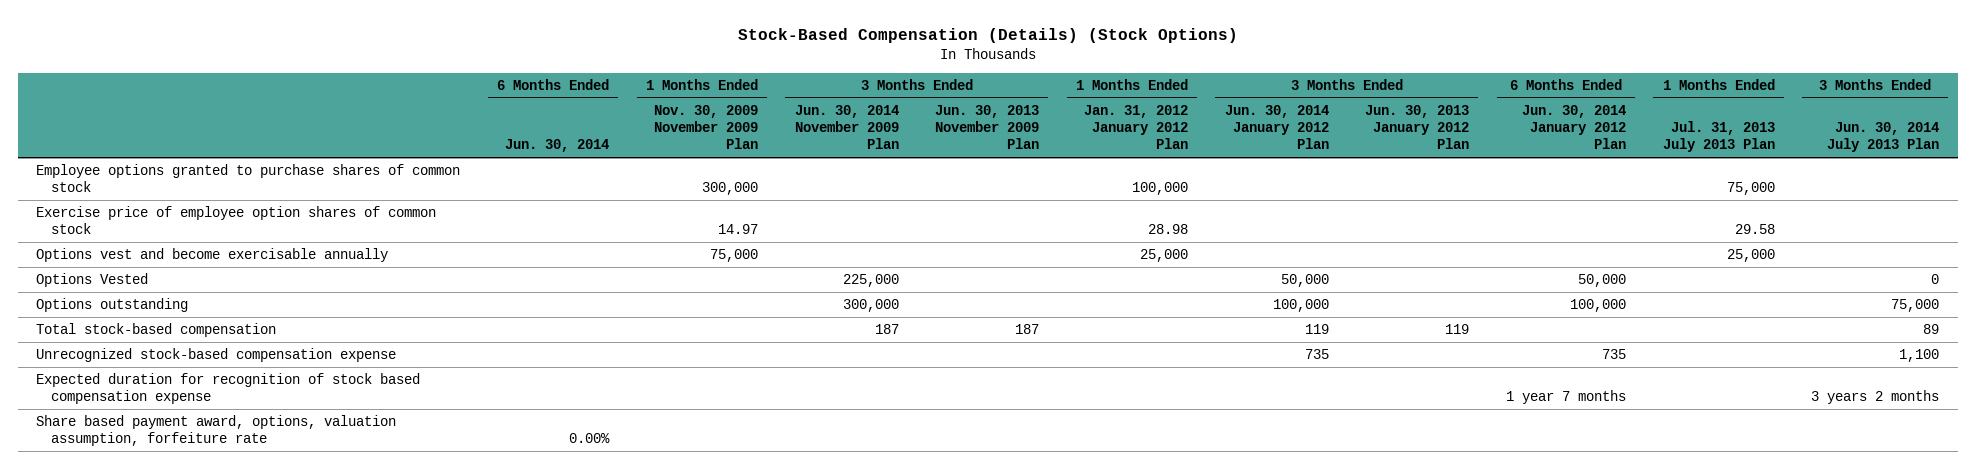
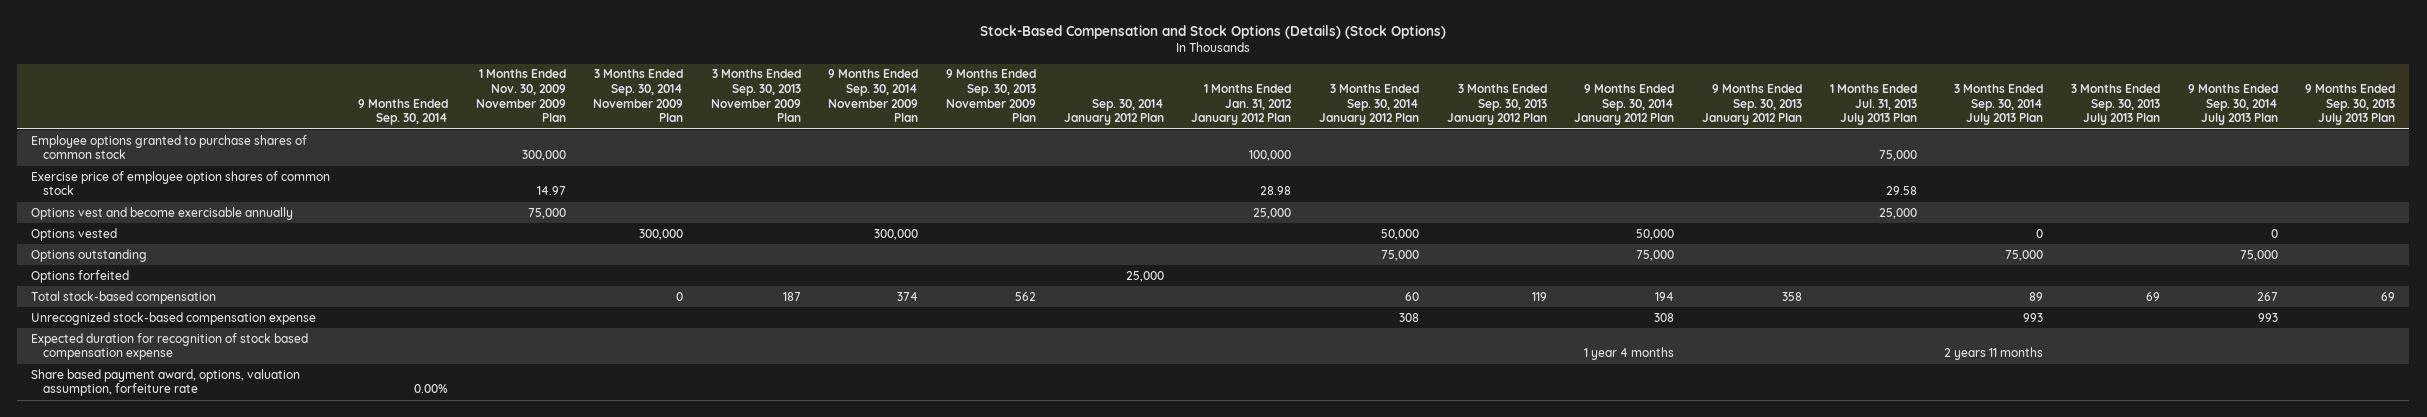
- Stock-Based Compensation (Details) (Stock Options)
+ Stock-Based Compensation and Stock Options (Details) (Stock Options)
- | 6 Months Ended Jun. 30, 2014 | 1 Months Ended Nov. 30, 2009 November 2009 Plan | 3 Months Ended Jun. 30, 2014 November 2009 Plan | 3 Months Ended Jun. 30, 2013 November 2009 Plan | 1 Months Ended Jan. 31, 2012 January 2012 Plan | 3 Months Ended Jun. 30, 2014 January 2012 Plan | 3 Months Ended Jun. 30, 2013 January 2012 Plan | 6 Months Ended Jun. 30, 2014 January 2012 Plan | 1 Months Ended Jul. 31, 2013 July 2013 Plan | 3 Months Ended Jun. 30, 2014 July 2013 Plan
+ | 9 Months Ended Sep. 30, 2014 | 1 Months Ended Nov. 30, 2009 November 2009 Plan | 3 Months Ended Sep. 30, 2014 November 2009 Plan | 3 Months Ended Sep. 30, 2013 November 2009 Plan | 9 Months Ended Sep. 30, 2014 November 2009 Plan | 9 Months Ended Sep. 30, 2013 November 2009 Plan | Sep. 30, 2014 January 2012 Plan | 1 Months Ended Jan. 31, 2012 January 2012 Plan | 3 Months Ended Sep. 30, 2014 January 2012 Plan | 3 Months Ended Sep. 30, 2013 January 2012 Plan | 9 Months Ended Sep. 30, 2014 January 2012 Plan | 9 Months Ended Sep. 30, 2013 January 2012 Plan | 1 Months Ended Jul. 31, 2013 July 2013 Plan | 3 Months Ended Sep. 30, 2014 July 2013 Plan | 3 Months Ended Sep. 30, 2013 July 2013 Plan | 9 Months Ended Sep. 30, 2014 July 2013 Plan | 9 Months Ended Sep. 30, 2013 July 2013 Plan
- Options Vested | | | 225,000 | | | 50,000 | | 50,000 | | 0
+ Options vested | | | 300,000 | | 300,000 | | | | 50,000 | | 50,000 | | | 0 | | 0 |
+ Options forfeited | | | | | | | 25,000 | | | | | | | | | |

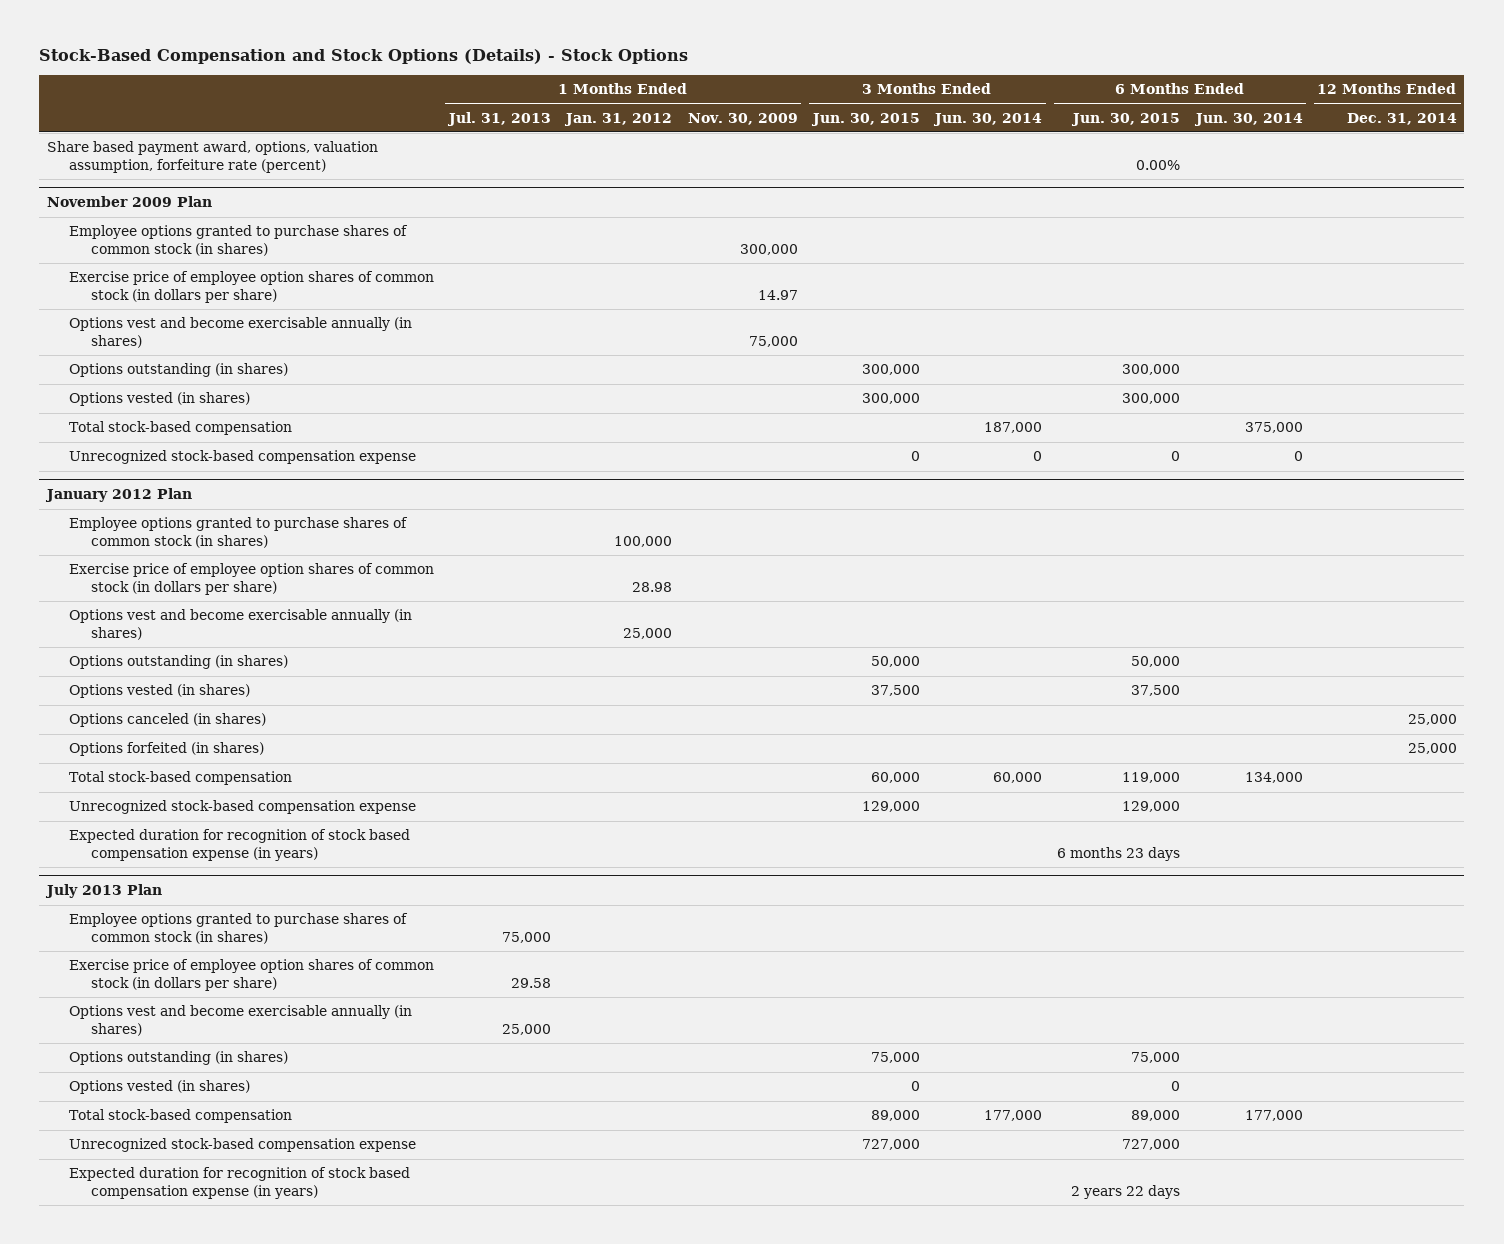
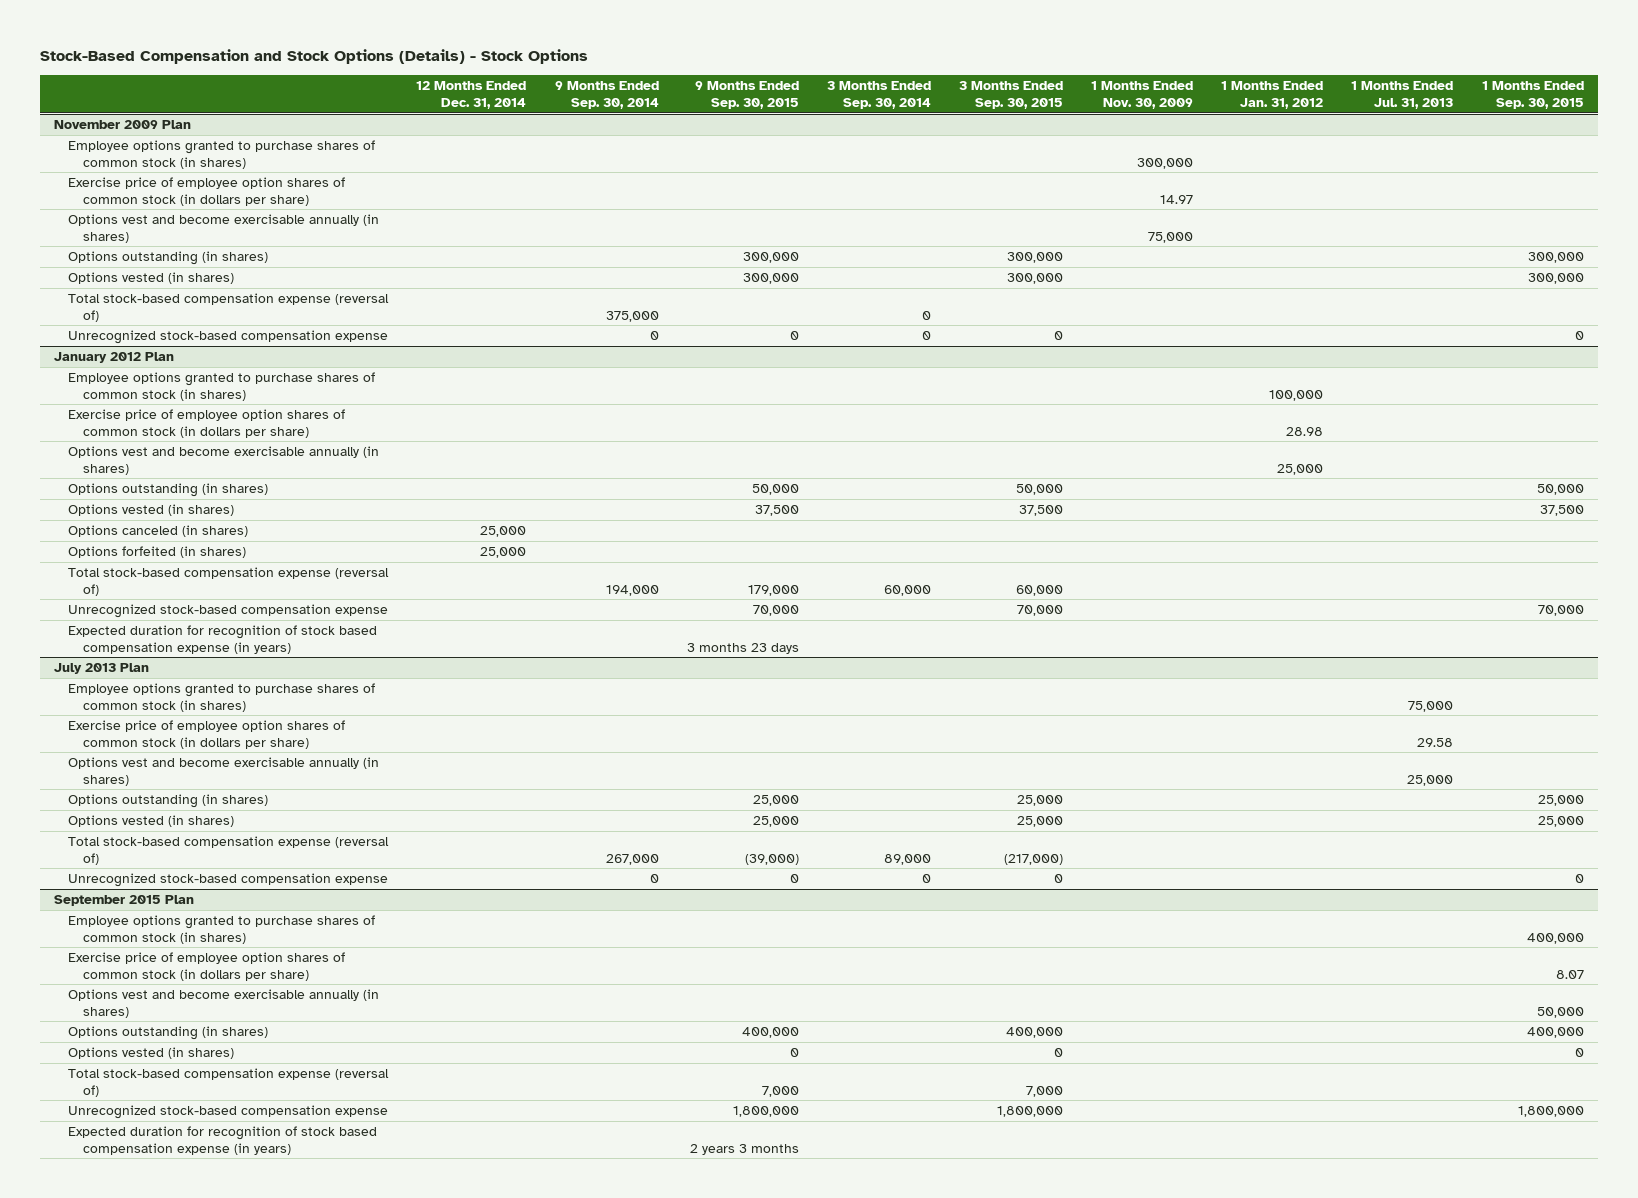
- | 1 Months Ended Jul. 31, 2013 | 1 Months Ended Jan. 31, 2012 | 1 Months Ended Nov. 30, 2009 | 3 Months Ended Jun. 30, 2015 | 3 Months Ended Jun. 30, 2014 | 6 Months Ended Jun. 30, 2015 | 6 Months Ended Jun. 30, 2014 | 12 Months Ended Dec. 31, 2014
+ | 12 Months Ended Dec. 31, 2014 | 9 Months Ended Sep. 30, 2014 | 9 Months Ended Sep. 30, 2015 | 3 Months Ended Sep. 30, 2014 | 3 Months Ended Sep. 30, 2015 | 1 Months Ended Nov. 30, 2009 | 1 Months Ended Jan. 31, 2012 | 1 Months Ended Jul. 31, 2013 | 1 Months Ended Sep. 30, 2015
- Share based payment award, options, valuation assumption, forfeiture rate (percent) | | | | | | 0.00% | |
@ November 2009 Plan
- Total stock-based compensation | | | | | 187,000 | | 375,000 |
+ Total stock-based compensation expense (reversal of) | | 375,000 | | 0 | | | | |
@ January 2012 Plan
- Total stock-based compensation | | | | 60,000 | 60,000 | 119,000 | 134,000 |
+ Total stock-based compensation expense (reversal of) | | 194,000 | 179,000 | 60,000 | 60,000 | | | |
@ July 2013 Plan
- Total stock-based compensation | | | | 89,000 | 177,000 | 89,000 | 177,000 |
+ Total stock-based compensation expense (reversal of) | | 267,000 | (39,000) | 89,000 | (217,000) | | | |
- Expected duration for recognition of stock based compensation expense (in years) | | | | | | 2 years 22 days | |
+ September 2015 Plan
+ Employee options granted to purchase shares of common stock (in shares) | | | | | | | | | 400,000
+ Exercise price of employee option shares of common stock (in dollars per share) | | | | | | | | | 8.07
+ Options vest and become exercisable annually (in shares) | | | | | | | | | 50,000
+ Options outstanding (in shares) | | | 400,000 | | 400,000 | | | | 400,000
+ Options vested (in shares) | | | 0 | | 0 | | | | 0
+ Total stock-based compensation expense (reversal of) | | | 7,000 | | 7,000 | | | |
+ Unrecognized stock-based compensation expense | | | 1,800,000 | | 1,800,000 | | | | 1,800,000
+ Expected duration for recognition of stock based compensation expense (in years) | | | 2 years 3 months | | | | | |

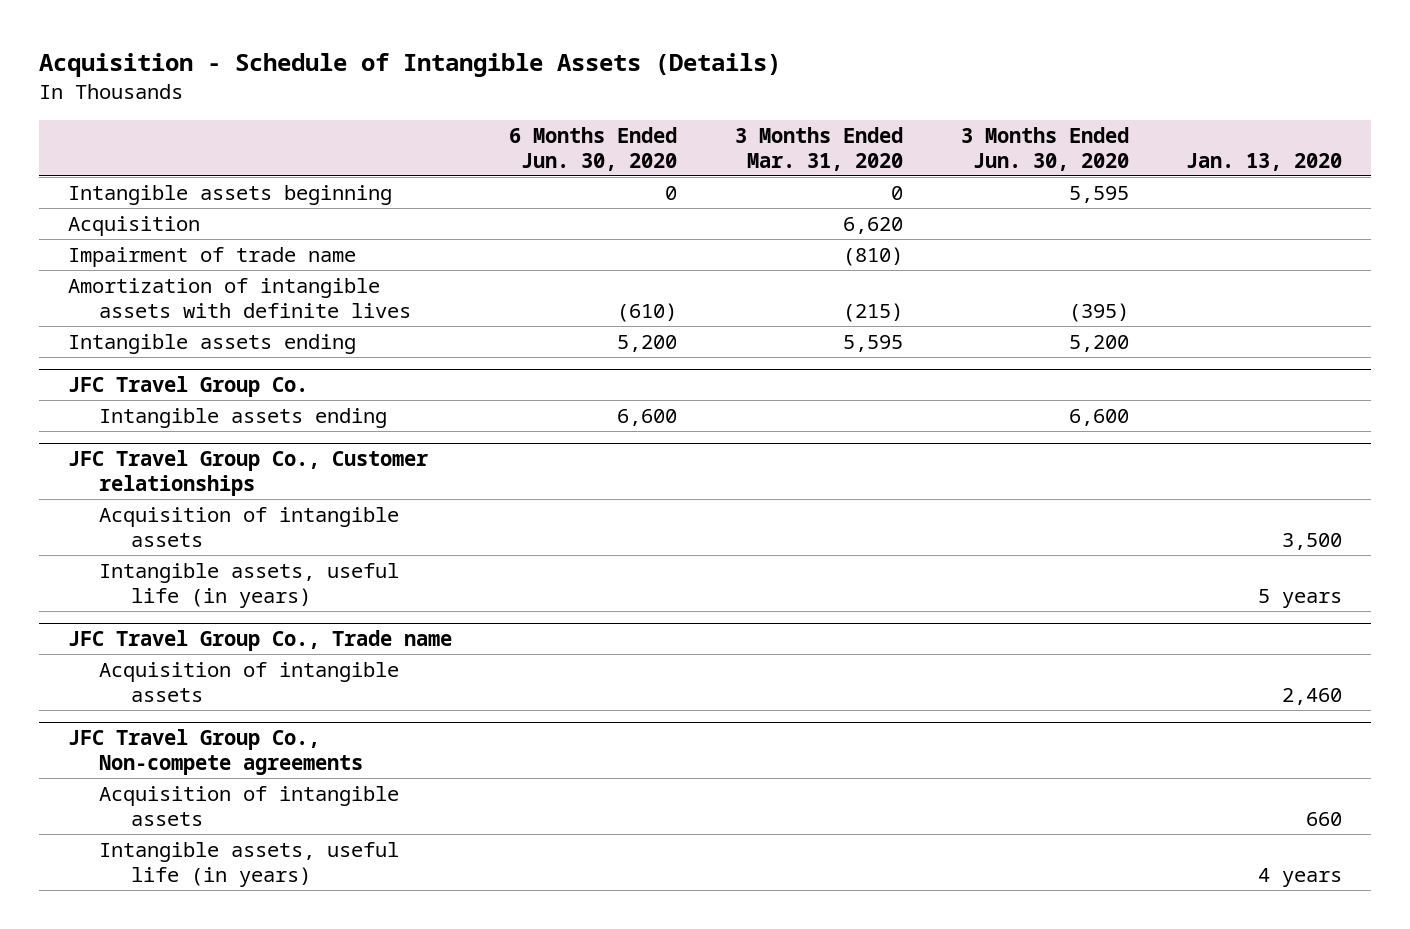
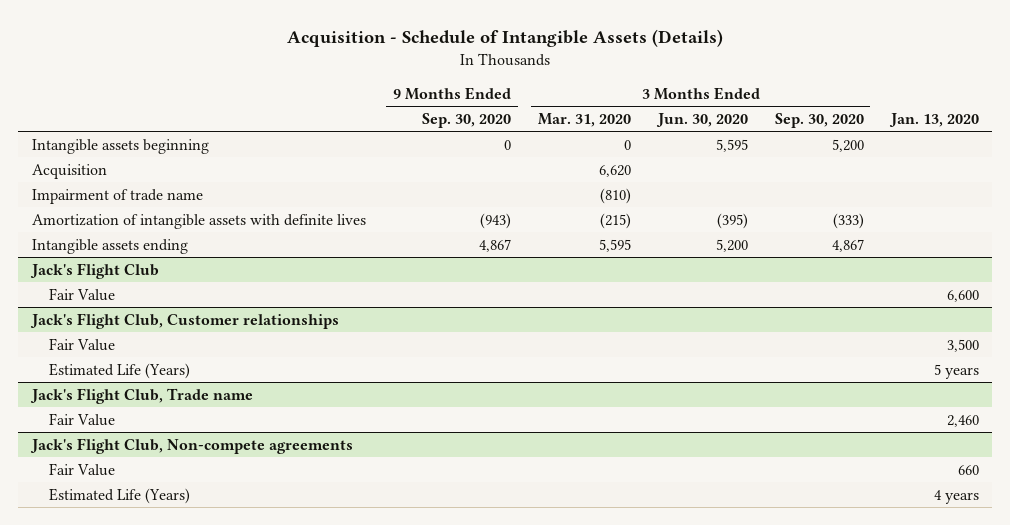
- | 6 Months Ended Jun. 30, 2020 | 3 Months Ended Mar. 31, 2020 | 3 Months Ended Jun. 30, 2020 | Jan. 13, 2020
+ | 9 Months Ended Sep. 30, 2020 | 3 Months Ended Mar. 31, 2020 | 3 Months Ended Jun. 30, 2020 | 3 Months Ended Sep. 30, 2020 | Jan. 13, 2020
- JFC Travel Group Co.
- Intangible assets ending | 6,600 | | 6,600 |
- JFC Travel Group Co., Customer relationships
- Acquisition of intangible assets | | | | 3,500
- Intangible assets, useful life (in years) | | | | 5 years
- JFC Travel Group Co., Trade name
- Acquisition of intangible assets | | | | 2,460
- JFC Travel Group Co., Non-compete agreements
- Acquisition of intangible assets | | | | 660
- Intangible assets, useful life (in years) | | | | 4 years
+ Jack's Flight Club
+ Fair Value | | | | | 6,600
+ Jack's Flight Club, Customer relationships
+ Fair Value | | | | | 3,500
+ Estimated Life (Years) | | | | | 5 years
+ Jack's Flight Club, Trade name
+ Fair Value | | | | | 2,460
+ Jack's Flight Club, Non-compete agreements
+ Fair Value | | | | | 660
+ Estimated Life (Years) | | | | | 4 years

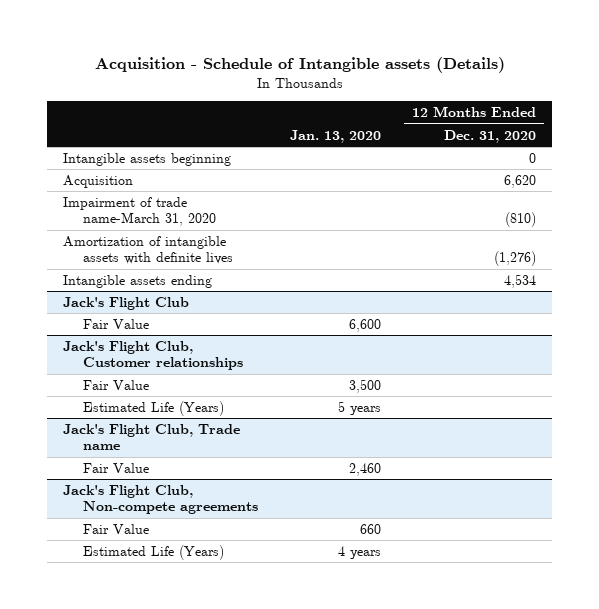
- Acquisition - Schedule of Intangible Assets (Details)
+ Acquisition - Schedule of Intangible assets (Details)
- | 9 Months Ended Sep. 30, 2020 | 3 Months Ended Mar. 31, 2020 | 3 Months Ended Jun. 30, 2020 | 3 Months Ended Sep. 30, 2020 | Jan. 13, 2020
+ | Jan. 13, 2020 | 12 Months Ended Dec. 31, 2020
- Impairment of trade name | | (810) | | |
+ Impairment of trade name-March 31, 2020 | | (810)

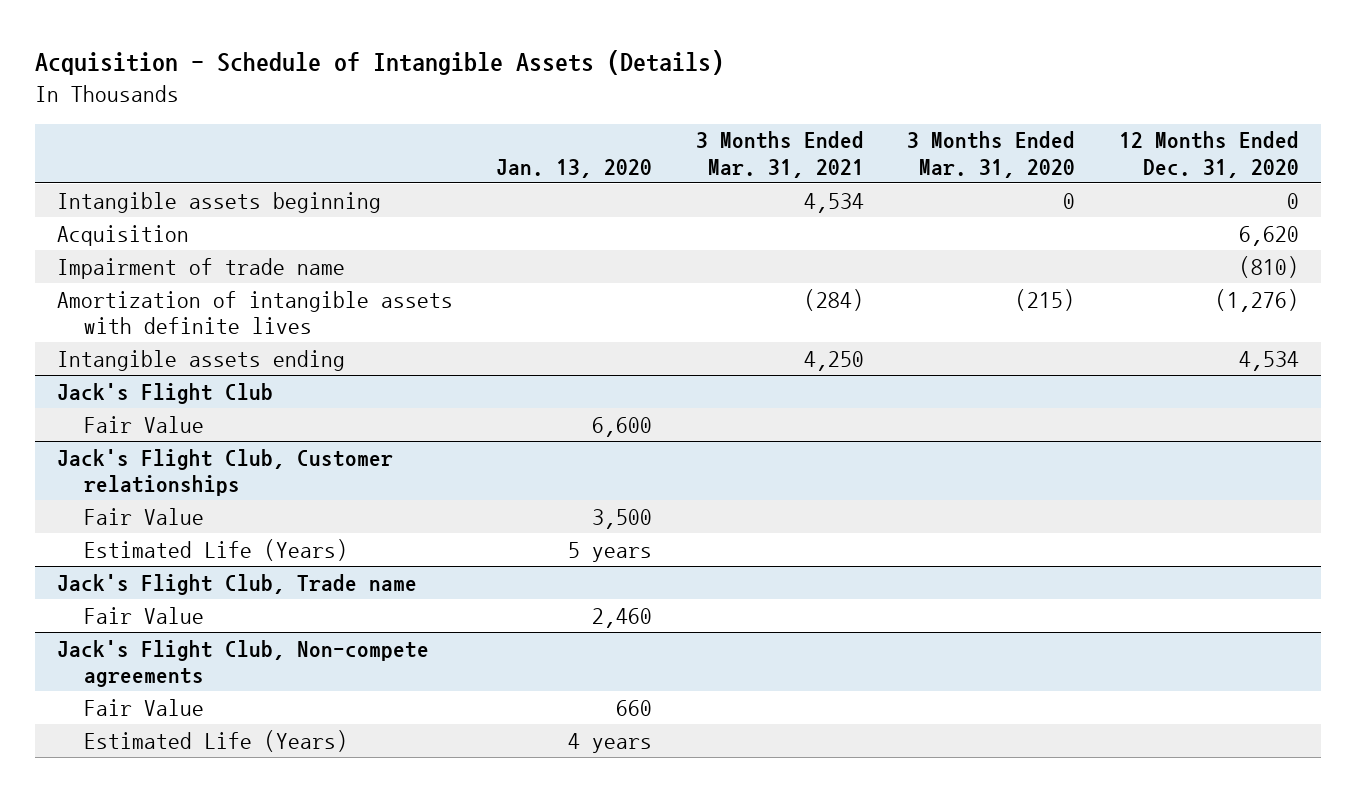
- Acquisition - Schedule of Intangible assets (Details)
+ Acquisition - Schedule of Intangible Assets (Details)
- | Jan. 13, 2020 | 12 Months Ended Dec. 31, 2020
+ | Jan. 13, 2020 | 3 Months Ended Mar. 31, 2021 | 3 Months Ended Mar. 31, 2020 | 12 Months Ended Dec. 31, 2020
- Impairment of trade name-March 31, 2020 | | (810)
+ Impairment of trade name | | | | (810)

